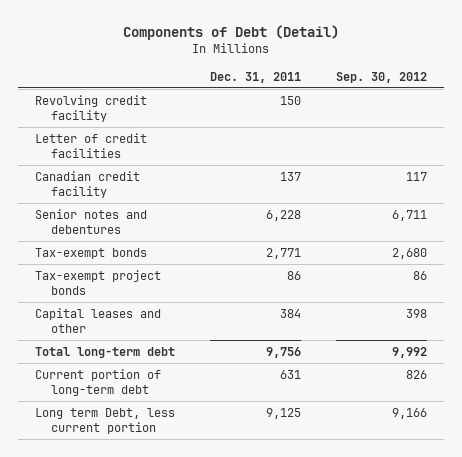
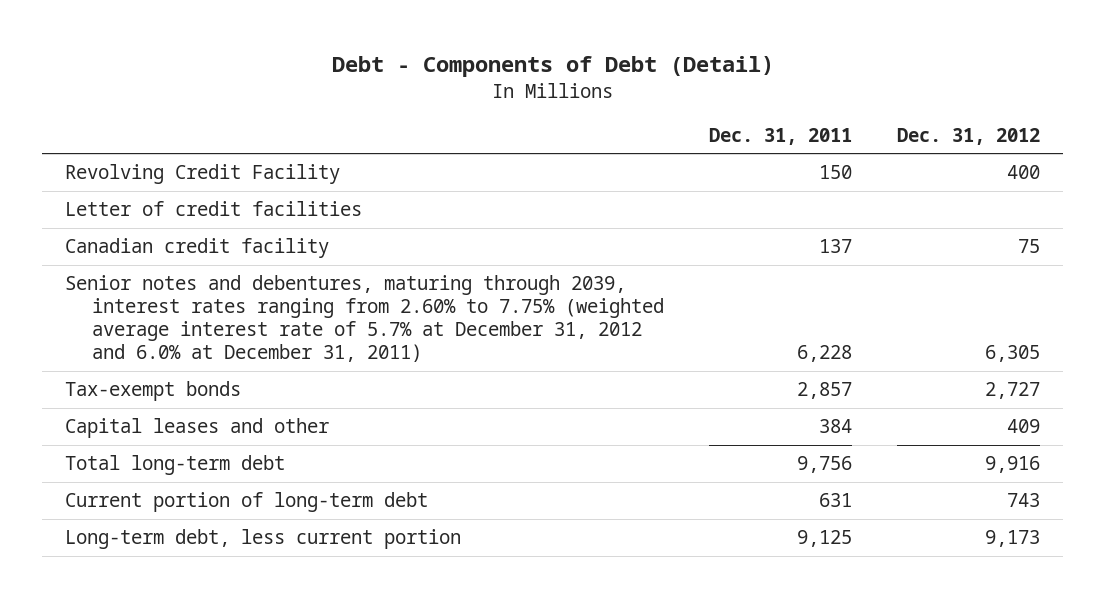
- Components of Debt (Detail)
+ Debt - Components of Debt (Detail)
- | Dec. 31, 2011 | Sep. 30, 2012
+ | Dec. 31, 2011 | Dec. 31, 2012
- Revolving credit facility | 150 |
+ Revolving Credit Facility | 150 | 400
- Senior notes and debentures | 6,228 | 6,711
- Tax-exempt bonds | 2,771 | 2,680
- Tax-exempt project bonds | 86 | 86
+ Senior notes and debentures, maturing through 2039, interest rates ranging from 2.60% to 7.75% (weighted average interest rate of 5.7% at December 31, 2012 and 6.0% at December 31, 2011) | 6,228 | 6,305
+ Tax-exempt bonds | 2,857 | 2,727
- Long term Debt, less current portion | 9,125 | 9,166
+ Long-term debt, less current portion | 9,125 | 9,173

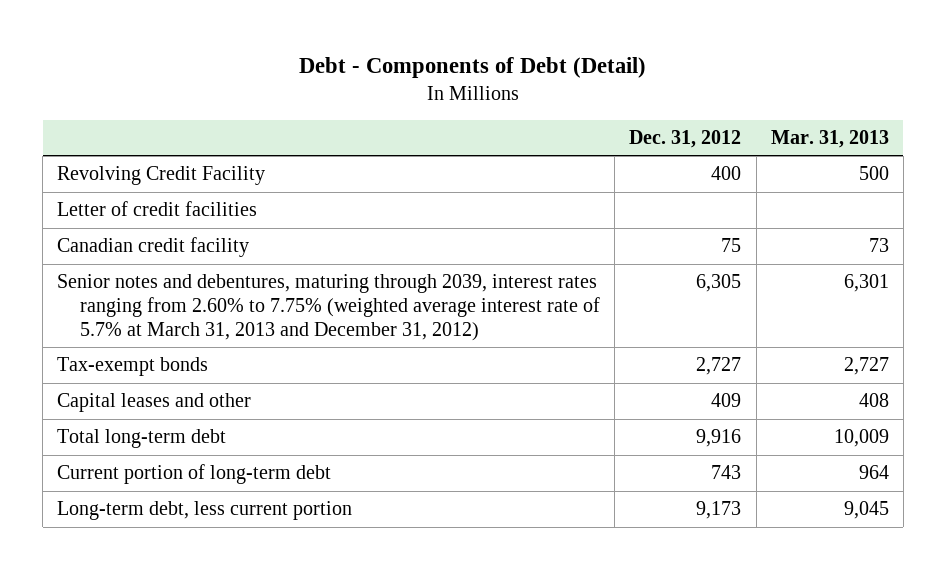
- | Dec. 31, 2011 | Dec. 31, 2012
+ | Dec. 31, 2012 | Mar. 31, 2013
- Senior notes and debentures, maturing through 2039, interest rates ranging from 2.60% to 7.75% (weighted average interest rate of 5.7% at December 31, 2012 and 6.0% at December 31, 2011) | 6,228 | 6,305
+ Senior notes and debentures, maturing through 2039, interest rates ranging from 2.60% to 7.75% (weighted average interest rate of 5.7% at March 31, 2013 and December 31, 2012) | 6,305 | 6,301

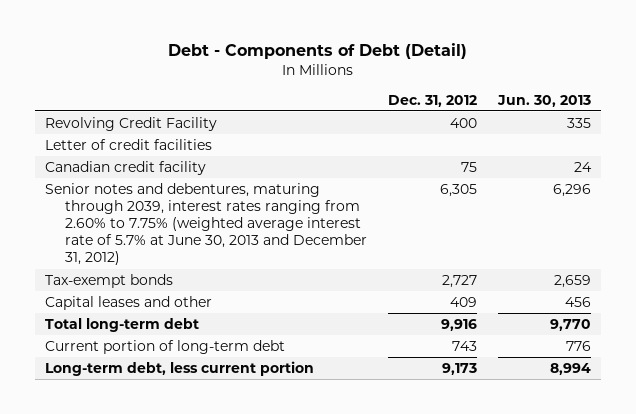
- | Dec. 31, 2012 | Mar. 31, 2013
+ | Dec. 31, 2012 | Jun. 30, 2013
- Senior notes and debentures, maturing through 2039, interest rates ranging from 2.60% to 7.75% (weighted average interest rate of 5.7% at March 31, 2013 and December 31, 2012) | 6,305 | 6,301
+ Senior notes and debentures, maturing through 2039, interest rates ranging from 2.60% to 7.75% (weighted average interest rate of 5.7% at June 30, 2013 and December 31, 2012) | 6,305 | 6,296

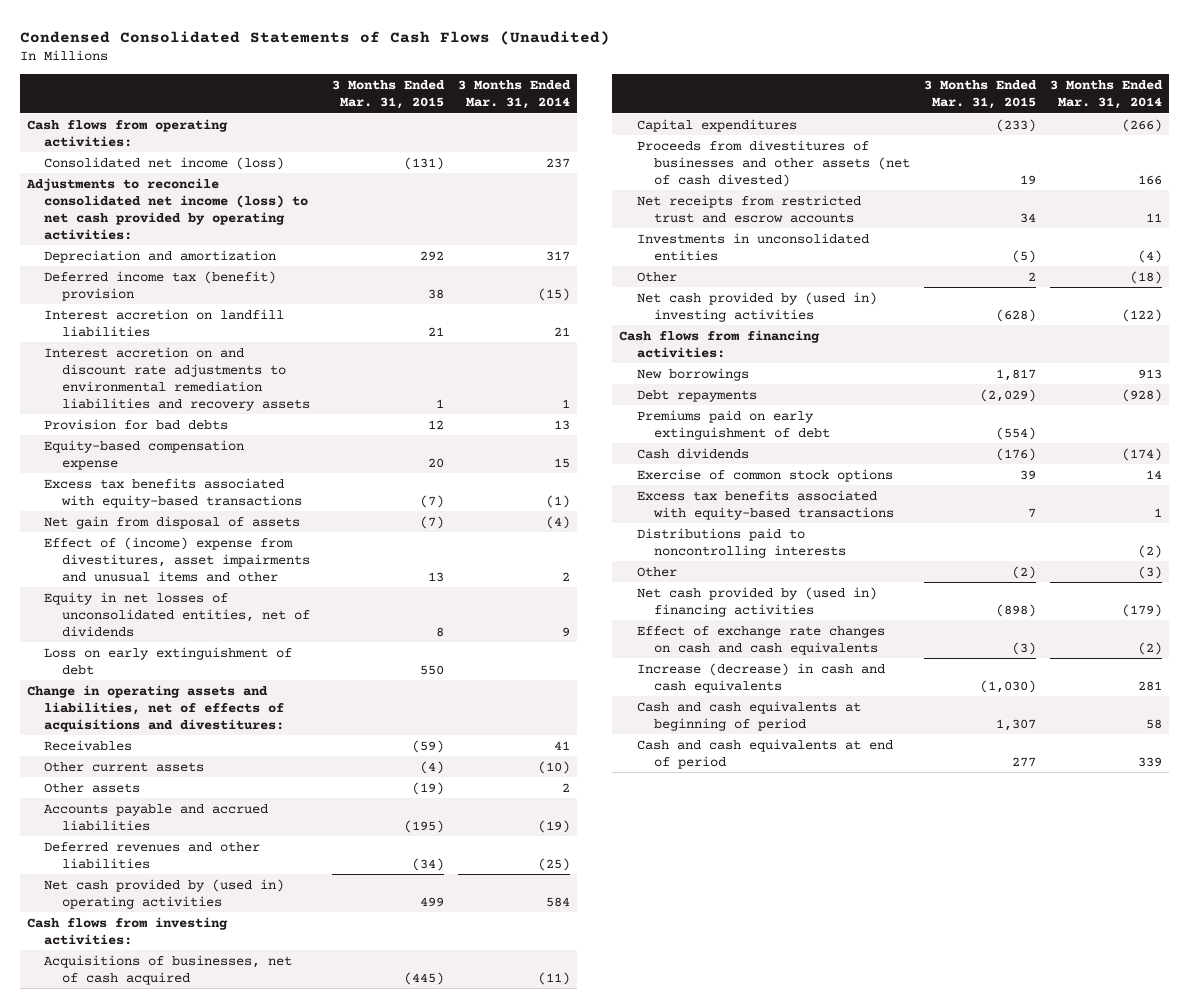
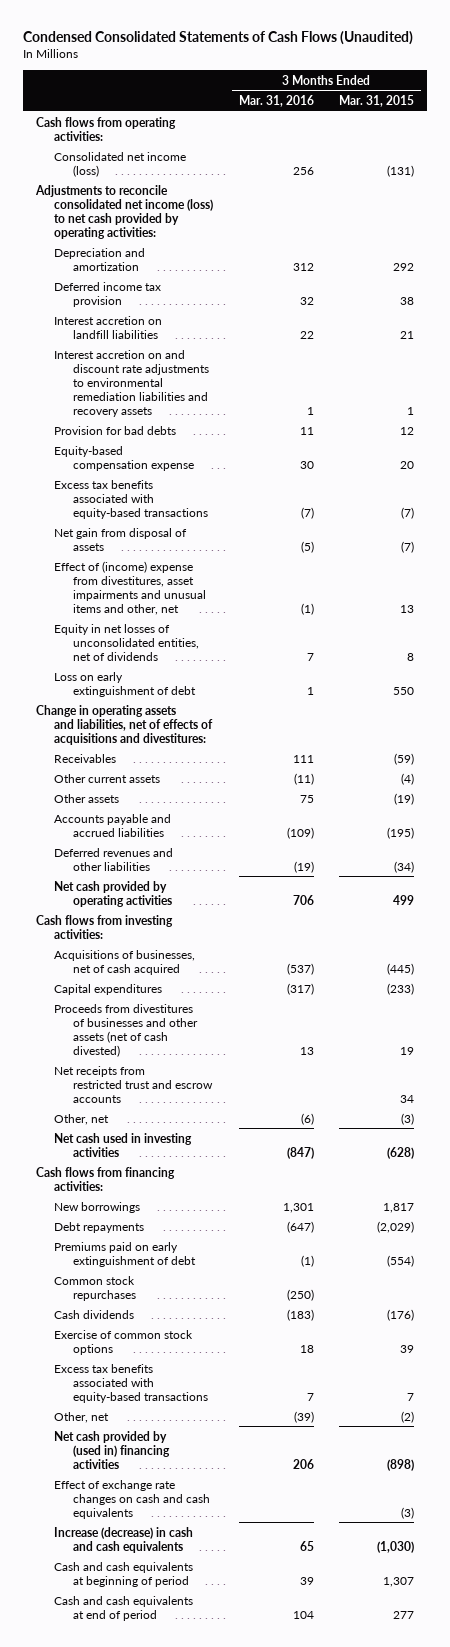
- | 3 Months Ended Mar. 31, 2015 | 3 Months Ended Mar. 31, 2014
+ | 3 Months Ended Mar. 31, 2016 | 3 Months Ended Mar. 31, 2015
- Deferred income tax (benefit) provision | 38 | (15)
+ Deferred income tax provision | 32 | 38
- Effect of (income) expense from divestitures, asset impairments and unusual items and other | 13 | 2
+ Effect of (income) expense from divestitures, asset impairments and unusual items and other, net | (1) | 13
- Net cash provided by (used in) operating activities | 499 | 584
+ Net cash provided by operating activities | 706 | 499
- Investments in unconsolidated entities | (5) | (4)
- Other | 2 | (18)
- Net cash provided by (used in) investing activities | (628) | (122)
+ Other, net | (6) | (3)
+ Net cash used in investing activities | (847) | (628)
+ Common stock repurchases | (250) |
- Distributions paid to noncontrolling interests | | (2)
- Other | (2) | (3)
+ Other, net | (39) | (2)

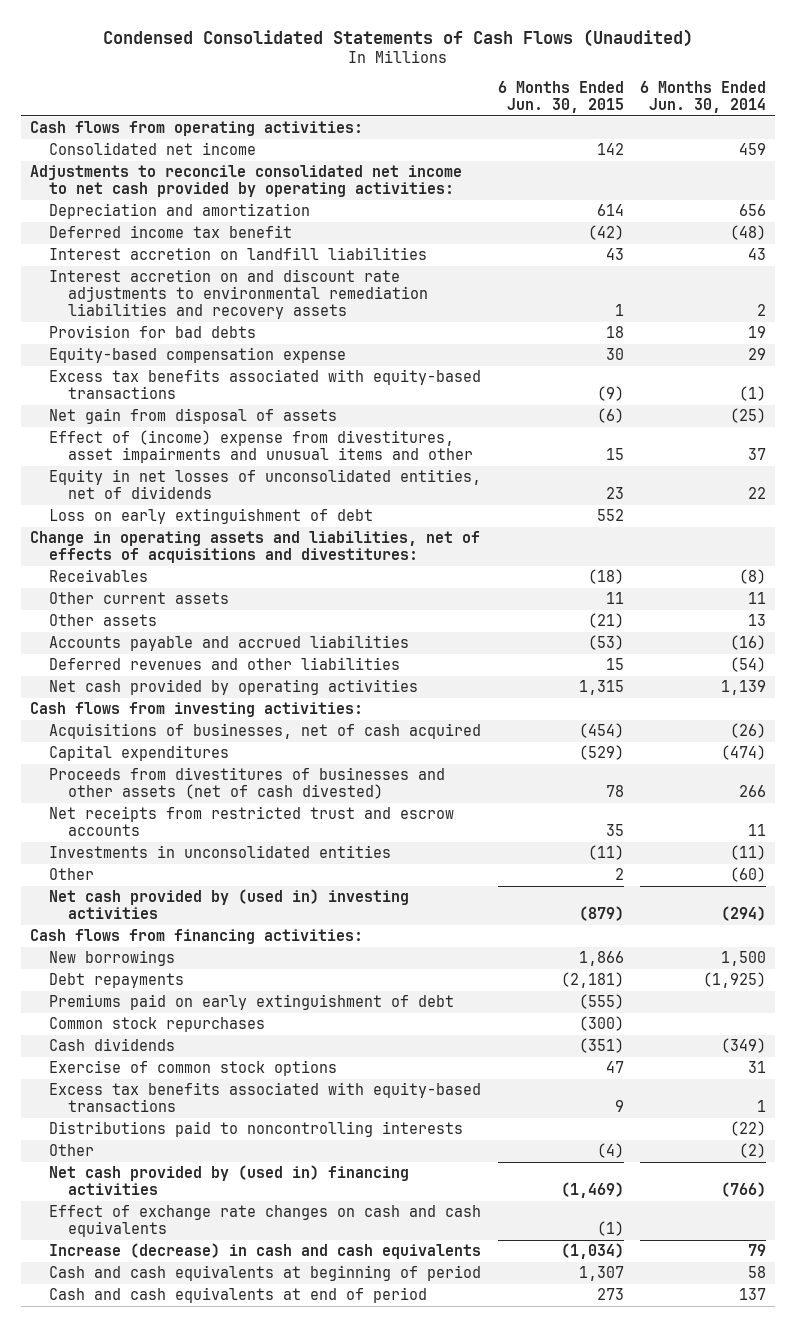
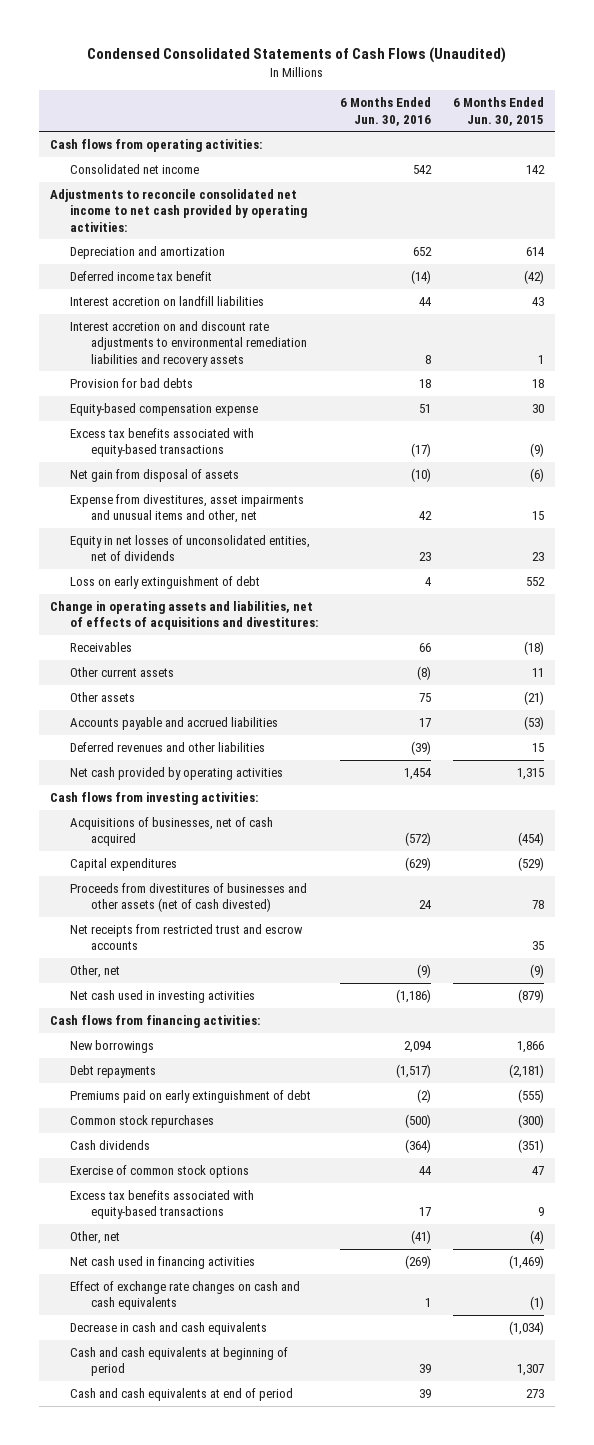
- | 6 Months Ended Jun. 30, 2015 | 6 Months Ended Jun. 30, 2014
+ | 6 Months Ended Jun. 30, 2016 | 6 Months Ended Jun. 30, 2015
- Effect of (income) expense from divestitures, asset impairments and unusual items and other | 15 | 37
+ Expense from divestitures, asset impairments and unusual items and other, net | 42 | 15
- Investments in unconsolidated entities | (11) | (11)
- Other | 2 | (60)
- Net cash provided by (used in) investing activities | (879) | (294)
+ Other, net | (9) | (9)
+ Net cash used in investing activities | (1,186) | (879)
- Distributions paid to noncontrolling interests | | (22)
- Other | (4) | (2)
- Net cash provided by (used in) financing activities | (1,469) | (766)
+ Other, net | (41) | (4)
+ Net cash used in financing activities | (269) | (1,469)
- Increase (decrease) in cash and cash equivalents | (1,034) | 79
+ Decrease in cash and cash equivalents | | (1,034)

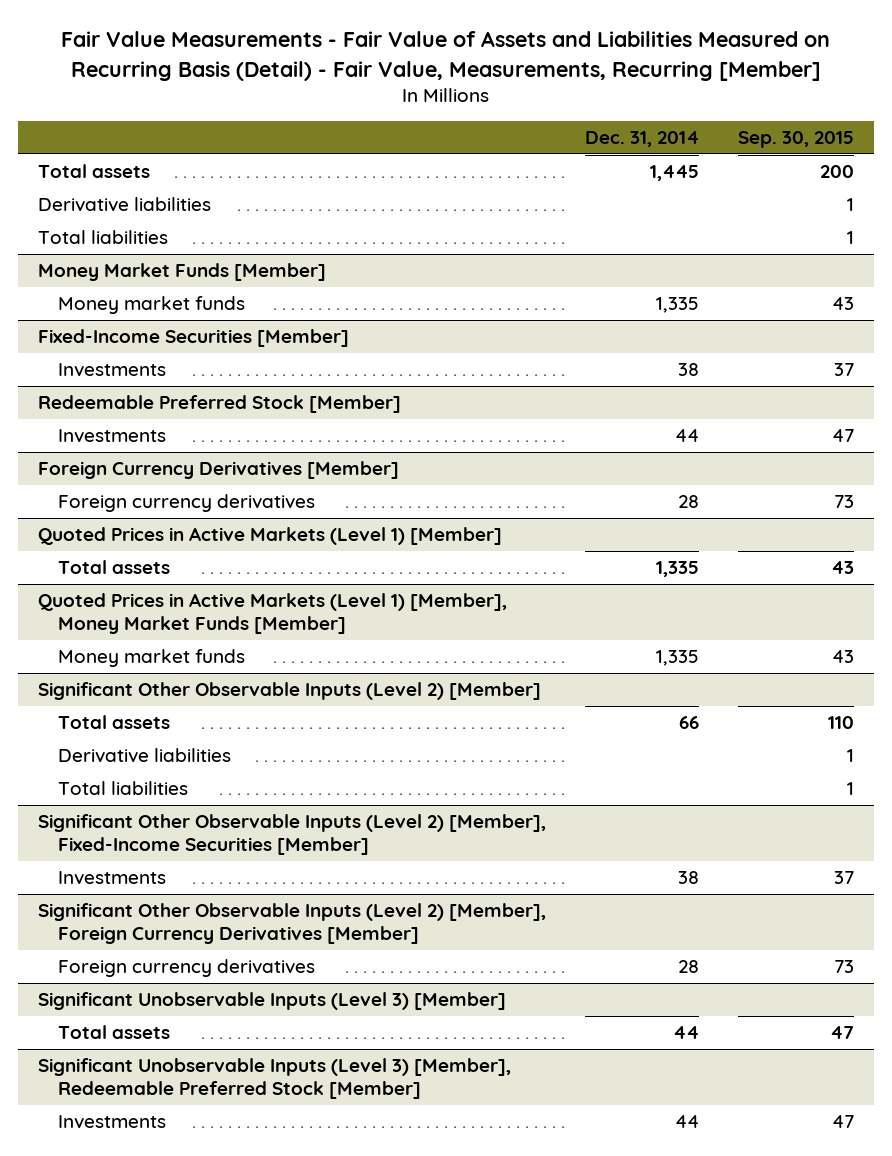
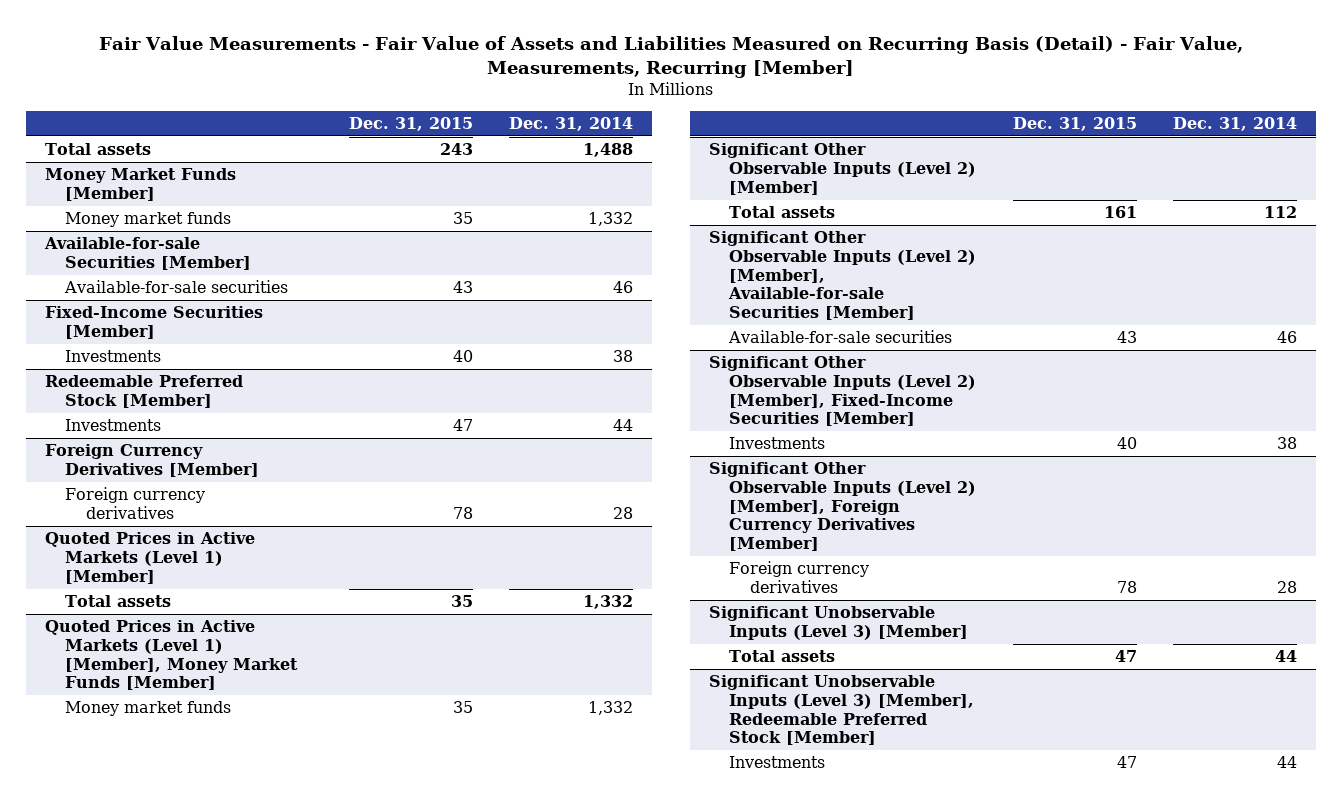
- | Dec. 31, 2014 | Sep. 30, 2015
+ | Dec. 31, 2015 | Dec. 31, 2014
- Total assets | 1,445 | 200
- Derivative liabilities | | 1
- Total liabilities | | 1
+ Total assets | 243 | 1,488
@ Money Market Funds [Member]
- Money market funds | 1,335 | 43
+ Money market funds | 35 | 1,332
+ Available-for-sale Securities [Member]
+ Available-for-sale securities | 43 | 46
@ Quoted Prices in Active Markets (Level 1) [Member]
- Total assets | 1,335 | 43
+ Total assets | 35 | 1,332
@ Quoted Prices in Active Markets (Level 1) [Member], Money Market Funds [Member]
- Money market funds | 1,335 | 43
+ Money market funds | 35 | 1,332
@ Significant Other Observable Inputs (Level 2) [Member]
- Total assets | 66 | 110
- Derivative liabilities | | 1
- Total liabilities | | 1
+ Total assets | 161 | 112
+ Significant Other Observable Inputs (Level 2) [Member], Available-for-sale Securities [Member]
+ Available-for-sale securities | 43 | 46

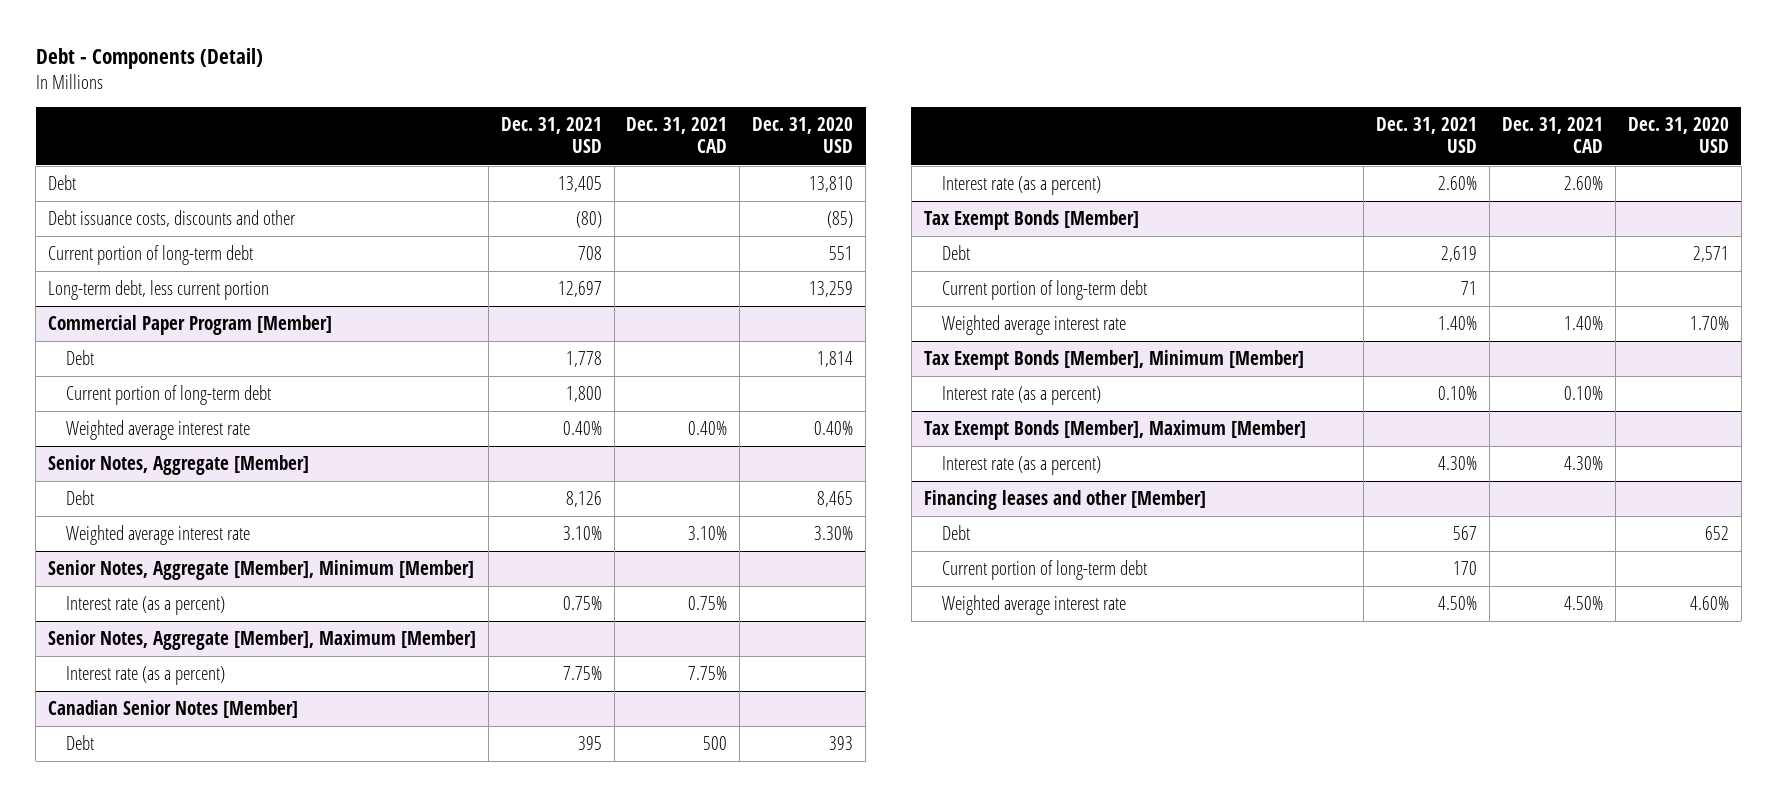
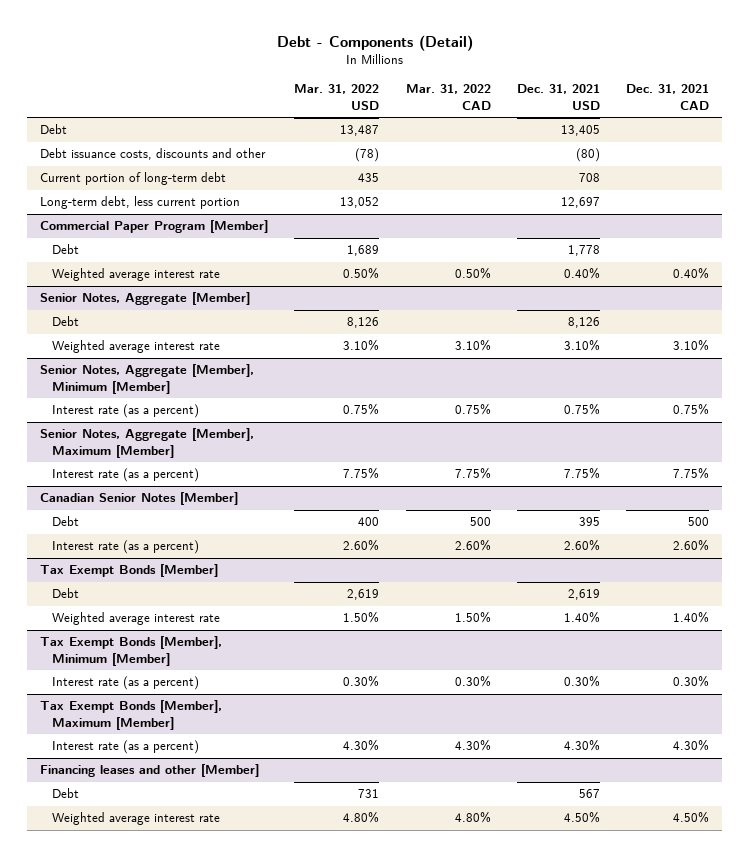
- | Dec. 31, 2021 USD | Dec. 31, 2021 CAD | Dec. 31, 2020 USD
+ | Mar. 31, 2022 USD | Mar. 31, 2022 CAD | Dec. 31, 2021 USD | Dec. 31, 2021 CAD
@ Commercial Paper Program [Member]
- Current portion of long-term debt | 1,800 | |
@ Tax Exempt Bonds [Member]
- Current portion of long-term debt | 71 | |
@ Tax Exempt Bonds [Member], Minimum [Member]
- Interest rate (as a percent) | 0.10% | 0.10% |
+ Interest rate (as a percent) | 0.30% | 0.30% | 0.30% | 0.30%
@ Financing leases and other [Member]
- Current portion of long-term debt | 170 | |

